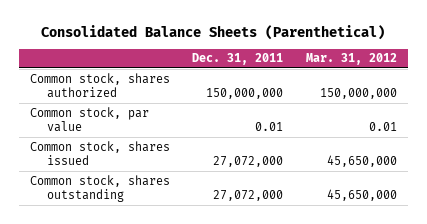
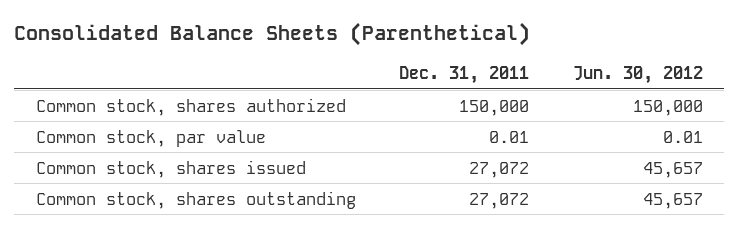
- | Dec. 31, 2011 | Mar. 31, 2012
+ | Dec. 31, 2011 | Jun. 30, 2012
- Common stock, shares authorized | 150,000,000 | 150,000,000
+ Common stock, shares authorized | 150,000 | 150,000
- Common stock, shares issued | 27,072,000 | 45,650,000
- Common stock, shares outstanding | 27,072,000 | 45,650,000
+ Common stock, shares issued | 27,072 | 45,657
+ Common stock, shares outstanding | 27,072 | 45,657

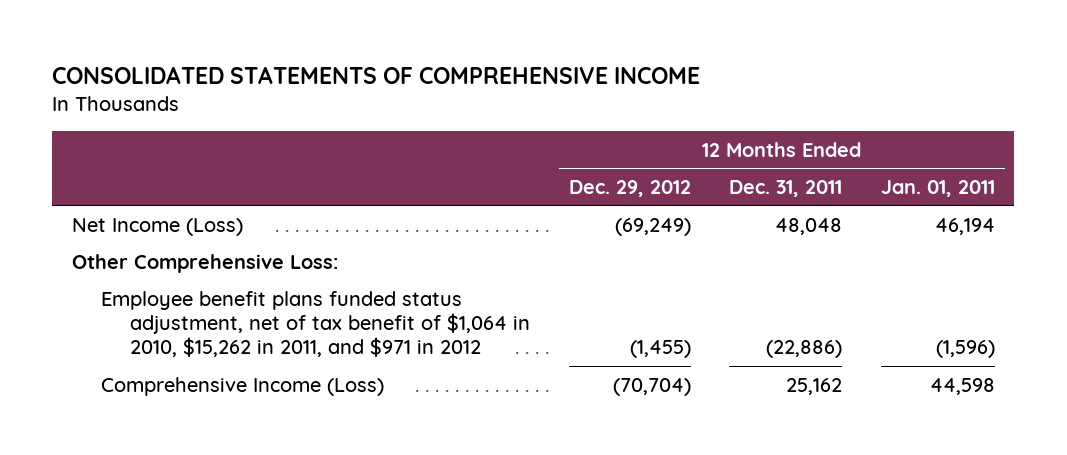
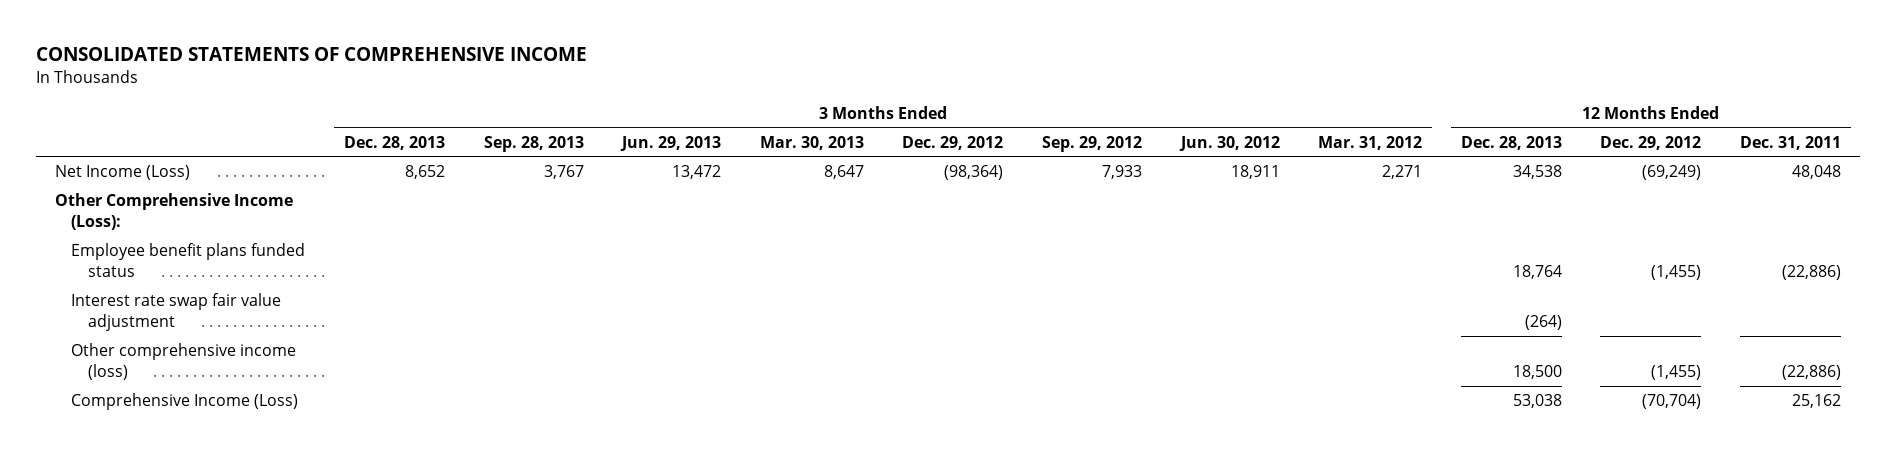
- | 12 Months Ended Dec. 29, 2012 | 12 Months Ended Dec. 31, 2011 | 12 Months Ended Jan. 01, 2011
+ | 3 Months Ended Dec. 28, 2013 | 3 Months Ended Sep. 28, 2013 | 3 Months Ended Jun. 29, 2013 | 3 Months Ended Mar. 30, 2013 | 3 Months Ended Dec. 29, 2012 | 3 Months Ended Sep. 29, 2012 | 3 Months Ended Jun. 30, 2012 | 3 Months Ended Mar. 31, 2012 | 12 Months Ended Dec. 28, 2013 | 12 Months Ended Dec. 29, 2012 | 12 Months Ended Dec. 31, 2011
- Other Comprehensive Loss:
- Employee benefit plans funded status adjustment, net of tax benefit of $1,064 in 2010, $15,262 in 2011, and $971 in 2012 | (1,455) | (22,886) | (1,596)
+ Other Comprehensive Income (Loss):
+ Employee benefit plans funded status | | | | | | | | | 18,764 | (1,455) | (22,886)
+ Interest rate swap fair value adjustment | | | | | | | | | (264) | |
+ Other comprehensive income (loss) | | | | | | | | | 18,500 | (1,455) | (22,886)

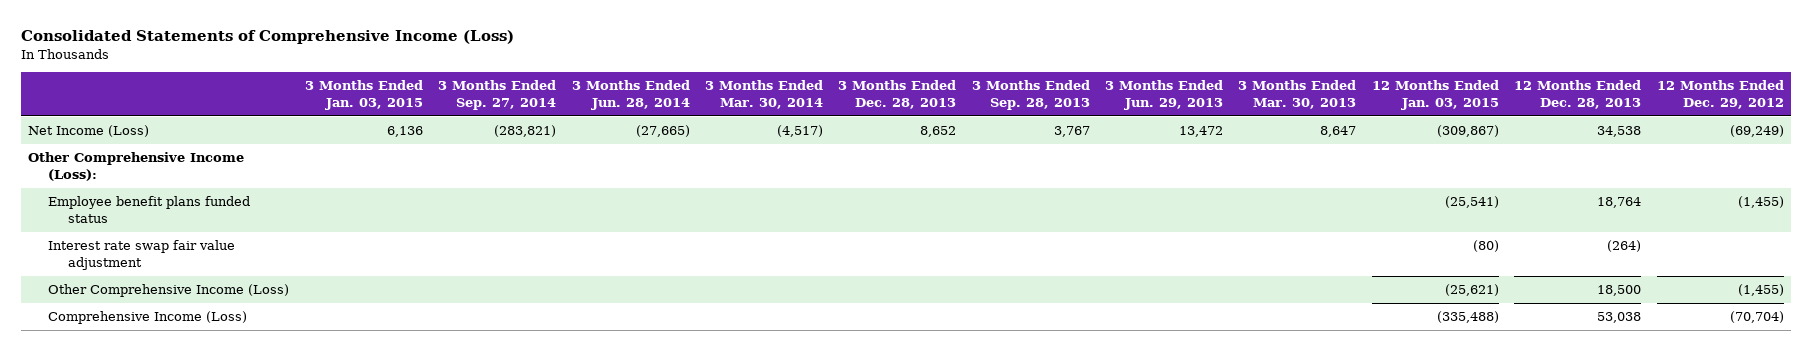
- CONSOLIDATED STATEMENTS OF COMPREHENSIVE INCOME
+ Consolidated Statements of Comprehensive Income (Loss)
- | 3 Months Ended Dec. 28, 2013 | 3 Months Ended Sep. 28, 2013 | 3 Months Ended Jun. 29, 2013 | 3 Months Ended Mar. 30, 2013 | 3 Months Ended Dec. 29, 2012 | 3 Months Ended Sep. 29, 2012 | 3 Months Ended Jun. 30, 2012 | 3 Months Ended Mar. 31, 2012 | 12 Months Ended Dec. 28, 2013 | 12 Months Ended Dec. 29, 2012 | 12 Months Ended Dec. 31, 2011
+ | 3 Months Ended Jan. 03, 2015 | 3 Months Ended Sep. 27, 2014 | 3 Months Ended Jun. 28, 2014 | 3 Months Ended Mar. 30, 2014 | 3 Months Ended Dec. 28, 2013 | 3 Months Ended Sep. 28, 2013 | 3 Months Ended Jun. 29, 2013 | 3 Months Ended Mar. 30, 2013 | 12 Months Ended Jan. 03, 2015 | 12 Months Ended Dec. 28, 2013 | 12 Months Ended Dec. 29, 2012
- Other comprehensive income (loss) | | | | | | | | | 18,500 | (1,455) | (22,886)
+ Other Comprehensive Income (Loss) | | | | | | | | | (25,621) | 18,500 | (1,455)

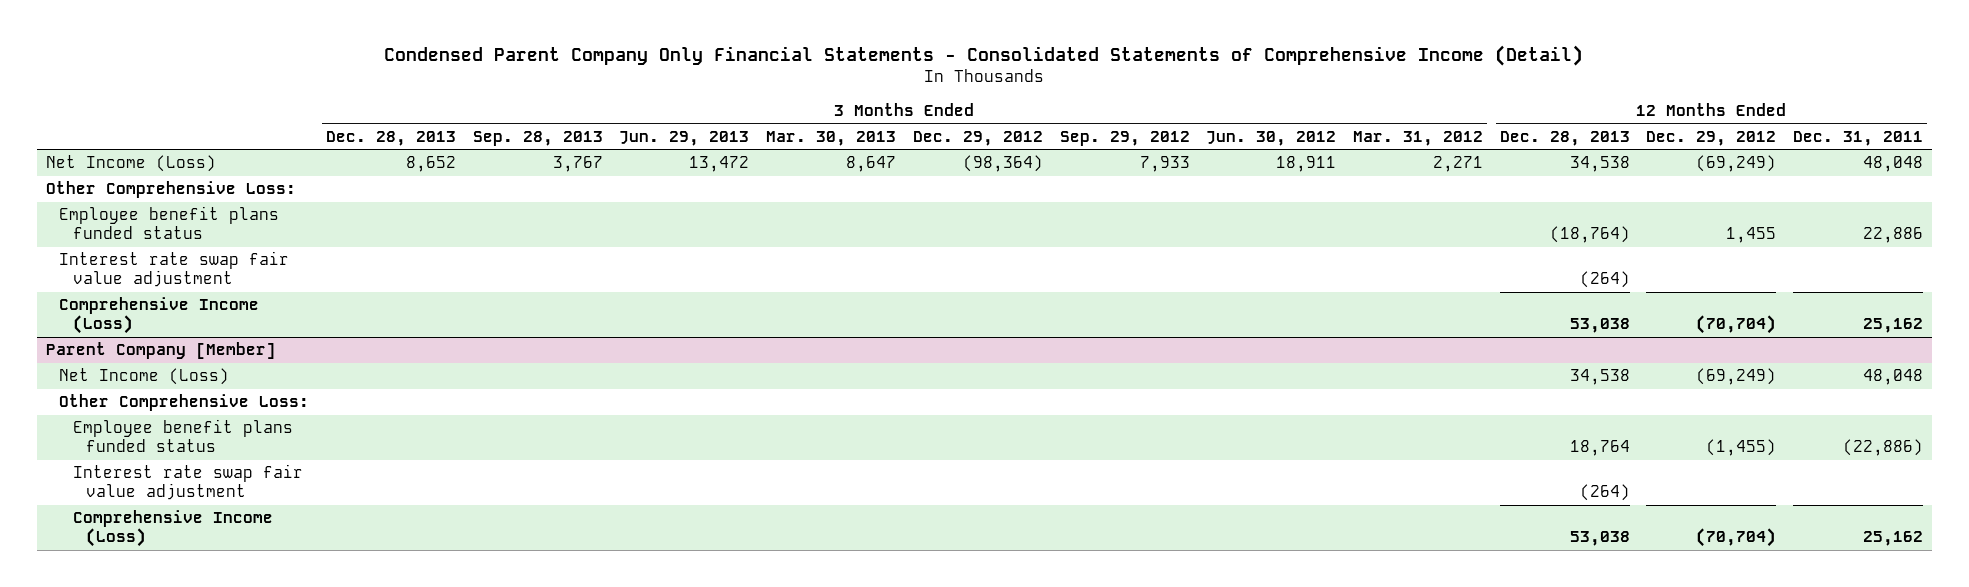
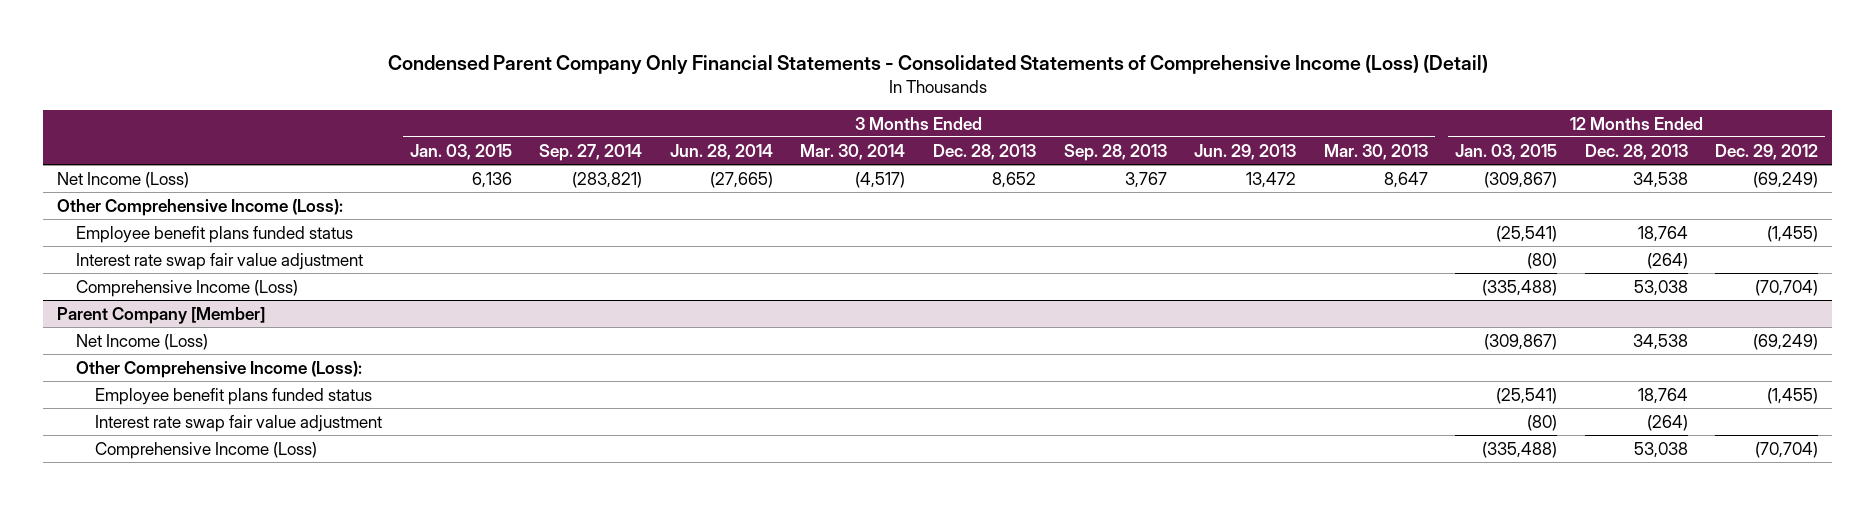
- Condensed Parent Company Only Financial Statements - Consolidated Statements of Comprehensive Income (Detail)
+ Condensed Parent Company Only Financial Statements - Consolidated Statements of Comprehensive Income (Loss) (Detail)
- | 3 Months Ended Dec. 28, 2013 | 3 Months Ended Sep. 28, 2013 | 3 Months Ended Jun. 29, 2013 | 3 Months Ended Mar. 30, 2013 | 3 Months Ended Dec. 29, 2012 | 3 Months Ended Sep. 29, 2012 | 3 Months Ended Jun. 30, 2012 | 3 Months Ended Mar. 31, 2012 | 12 Months Ended Dec. 28, 2013 | 12 Months Ended Dec. 29, 2012 | 12 Months Ended Dec. 31, 2011
+ | 3 Months Ended Jan. 03, 2015 | 3 Months Ended Sep. 27, 2014 | 3 Months Ended Jun. 28, 2014 | 3 Months Ended Mar. 30, 2014 | 3 Months Ended Dec. 28, 2013 | 3 Months Ended Sep. 28, 2013 | 3 Months Ended Jun. 29, 2013 | 3 Months Ended Mar. 30, 2013 | 12 Months Ended Jan. 03, 2015 | 12 Months Ended Dec. 28, 2013 | 12 Months Ended Dec. 29, 2012
- Other Comprehensive Loss:
- Employee benefit plans funded status | | | | | | | | | (18,764) | 1,455 | 22,886
+ Other Comprehensive Income (Loss):
+ Employee benefit plans funded status | | | | | | | | | (25,541) | 18,764 | (1,455)
@ Parent Company [Member]
- Other Comprehensive Loss:
+ Other Comprehensive Income (Loss):

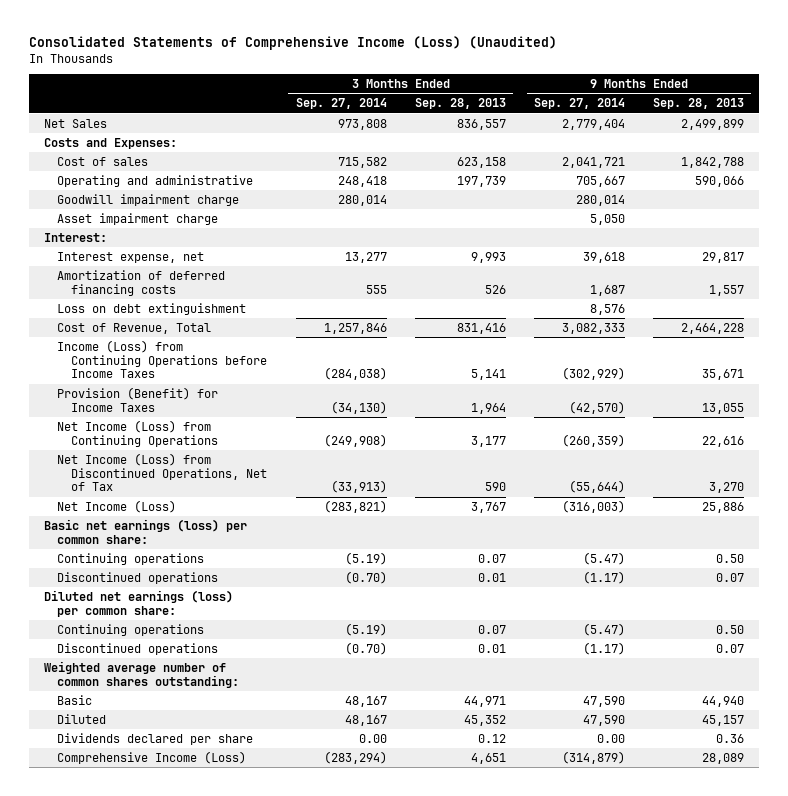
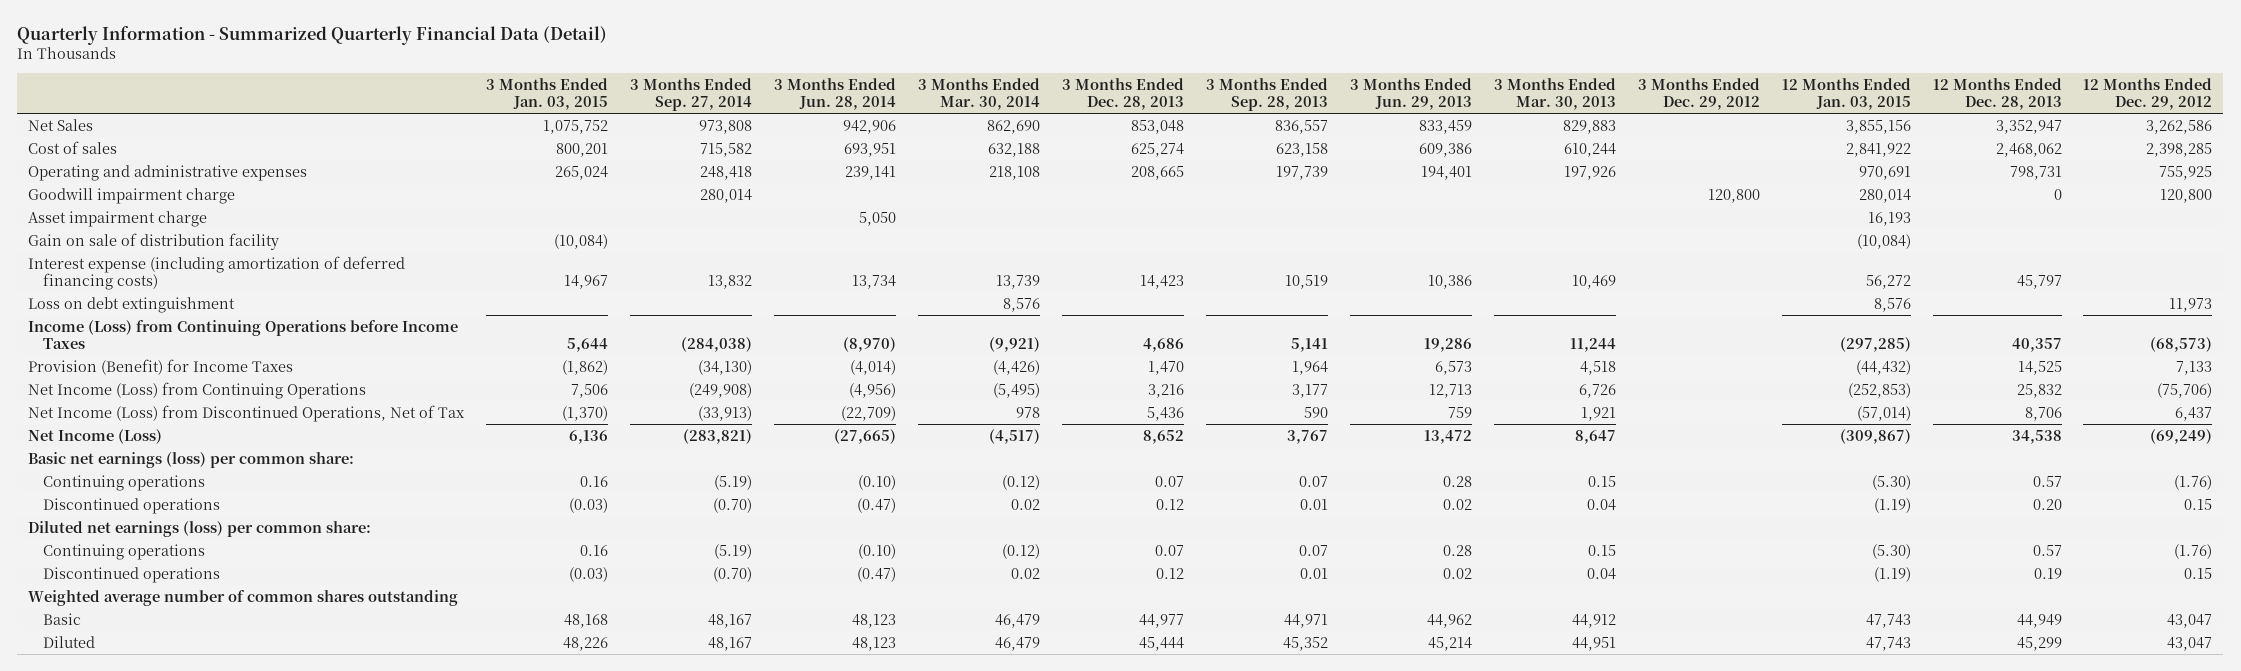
- Consolidated Statements of Comprehensive Income (Loss) (Unaudited)
+ Quarterly Information - Summarized Quarterly Financial Data (Detail)
- | 3 Months Ended Sep. 27, 2014 | 3 Months Ended Sep. 28, 2013 | 9 Months Ended Sep. 27, 2014 | 9 Months Ended Sep. 28, 2013
+ | 3 Months Ended Jan. 03, 2015 | 3 Months Ended Sep. 27, 2014 | 3 Months Ended Jun. 28, 2014 | 3 Months Ended Mar. 30, 2014 | 3 Months Ended Dec. 28, 2013 | 3 Months Ended Sep. 28, 2013 | 3 Months Ended Jun. 29, 2013 | 3 Months Ended Mar. 30, 2013 | 3 Months Ended Dec. 29, 2012 | 12 Months Ended Jan. 03, 2015 | 12 Months Ended Dec. 28, 2013 | 12 Months Ended Dec. 29, 2012
- Costs and Expenses:
- Operating and administrative | 248,418 | 197,739 | 705,667 | 590,066
+ Operating and administrative expenses | 265,024 | 248,418 | 239,141 | 218,108 | 208,665 | 197,739 | 194,401 | 197,926 | | 970,691 | 798,731 | 755,925
- Interest:
- Interest expense, net | 13,277 | 9,993 | 39,618 | 29,817
- Amortization of deferred financing costs | 555 | 526 | 1,687 | 1,557
+ Gain on sale of distribution facility | (10,084) | | | | | | | | | (10,084) | |
+ Interest expense (including amortization of deferred financing costs) | 14,967 | 13,832 | 13,734 | 13,739 | 14,423 | 10,519 | 10,386 | 10,469 | | 56,272 | 45,797 |
- Cost of Revenue, Total | 1,257,846 | 831,416 | 3,082,333 | 2,464,228
- Weighted average number of common shares outstanding:
+ Weighted average number of common shares outstanding
- Dividends declared per share | 0.00 | 0.12 | 0.00 | 0.36
- Comprehensive Income (Loss) | (283,294) | 4,651 | (314,879) | 28,089

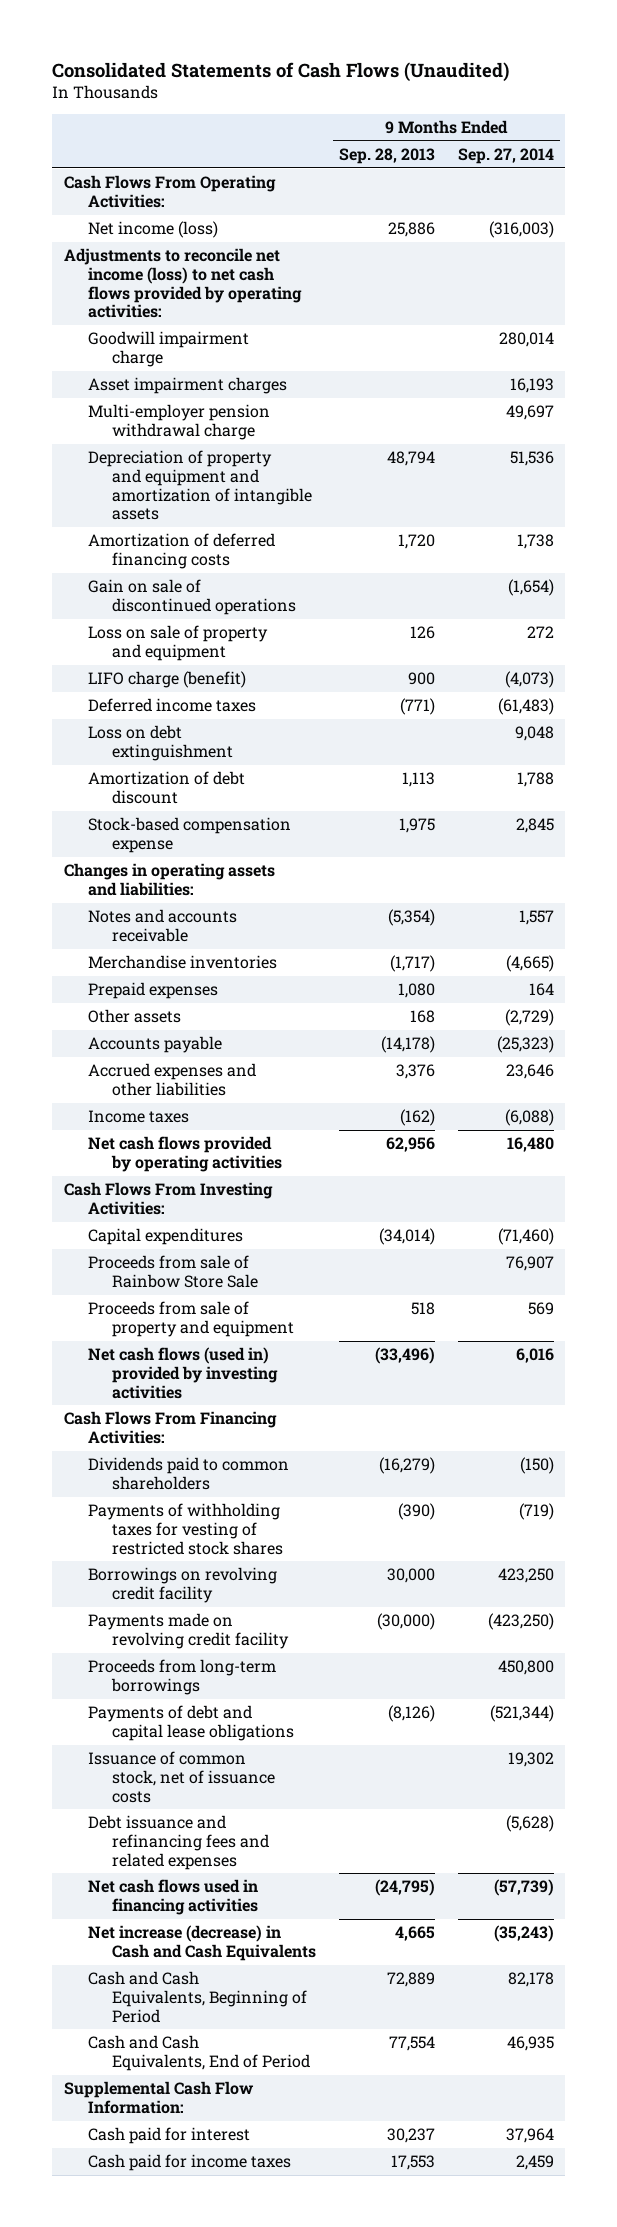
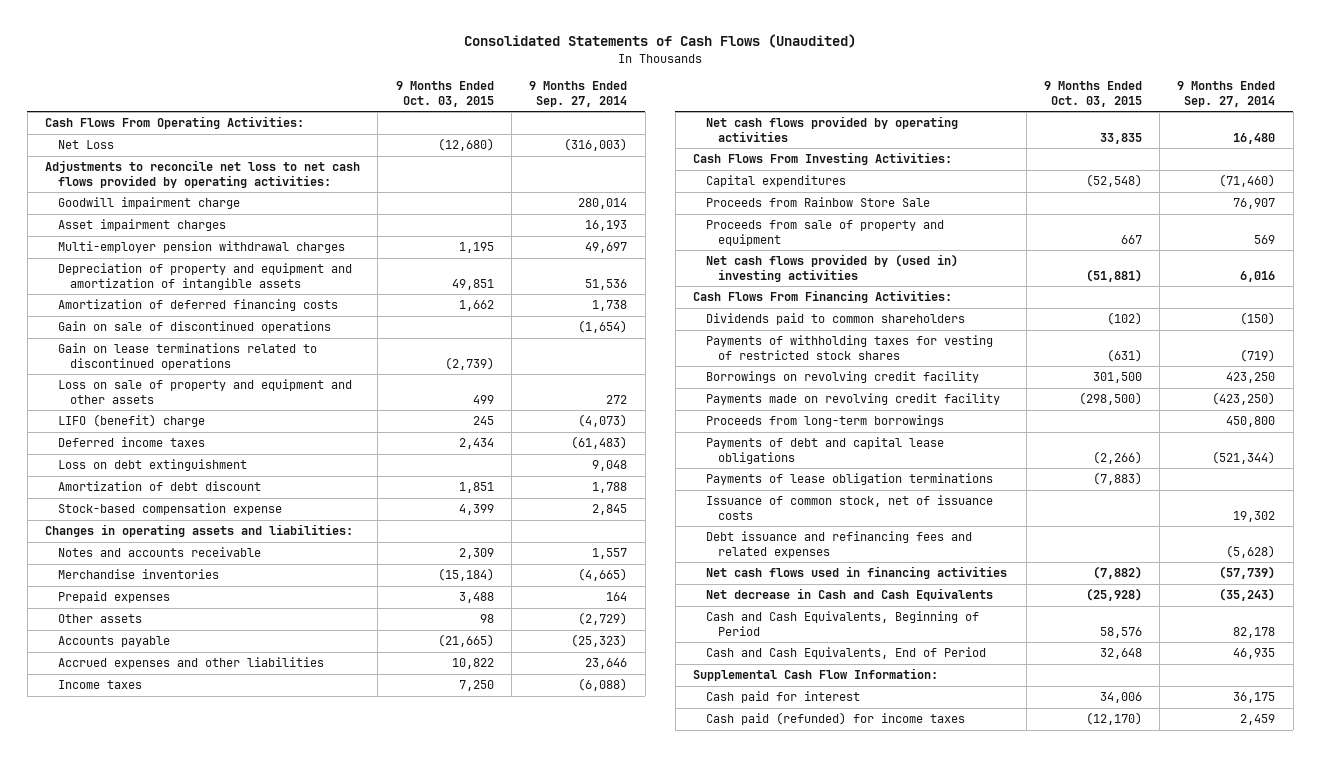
- | 9 Months Ended Sep. 28, 2013 | 9 Months Ended Sep. 27, 2014
+ | 9 Months Ended Oct. 03, 2015 | 9 Months Ended Sep. 27, 2014
- Net income (loss) | 25,886 | (316,003)
- Adjustments to reconcile net income (loss) to net cash flows provided by operating activities:
+ Net Loss | (12,680) | (316,003)
+ Adjustments to reconcile net loss to net cash flows provided by operating activities:
- Multi-employer pension withdrawal charge | | 49,697
+ Multi-employer pension withdrawal charges | 1,195 | 49,697
- Loss on sale of property and equipment | 126 | 272
- LIFO charge (benefit) | 900 | (4,073)
+ Gain on lease terminations related to discontinued operations | (2,739) |
+ Loss on sale of property and equipment and other assets | 499 | 272
+ LIFO (benefit) charge | 245 | (4,073)
- Proceeds from sale of Rainbow Store Sale | | 76,907
+ Proceeds from Rainbow Store Sale | | 76,907
- Net cash flows (used in) provided by investing activities | (33,496) | 6,016
+ Net cash flows provided by (used in) investing activities | (51,881) | 6,016
+ Payments of lease obligation terminations | (7,883) |
- Net increase (decrease) in Cash and Cash Equivalents | 4,665 | (35,243)
+ Net decrease in Cash and Cash Equivalents | (25,928) | (35,243)
- Cash paid for interest | 30,237 | 37,964
- Cash paid for income taxes | 17,553 | 2,459
+ Cash paid for interest | 34,006 | 36,175
+ Cash paid (refunded) for income taxes | (12,170) | 2,459

